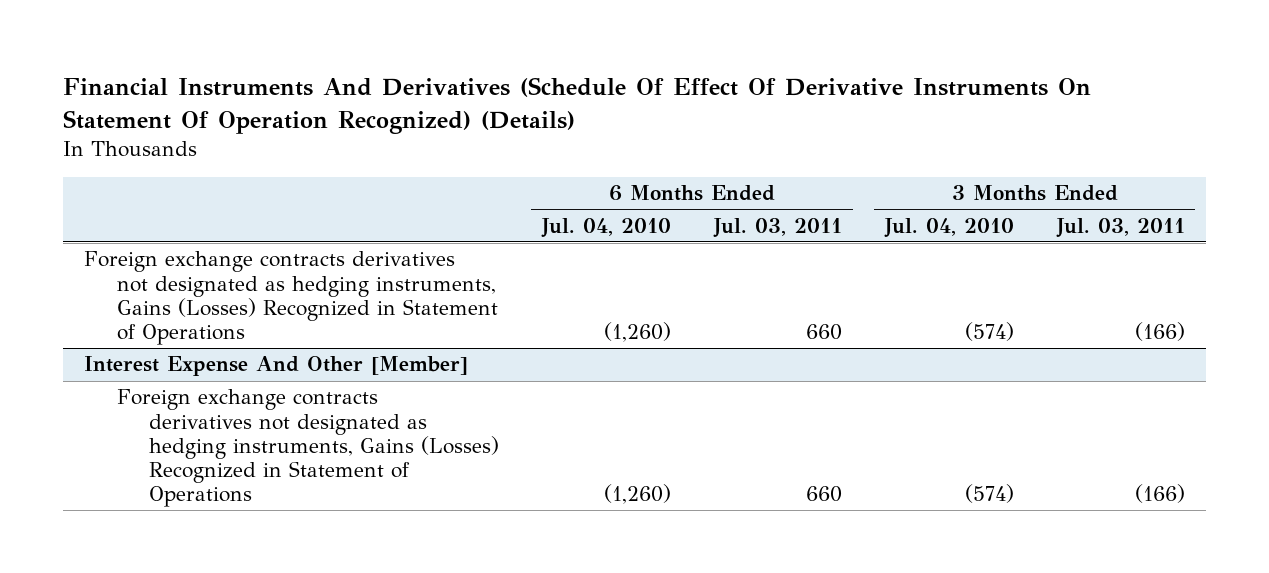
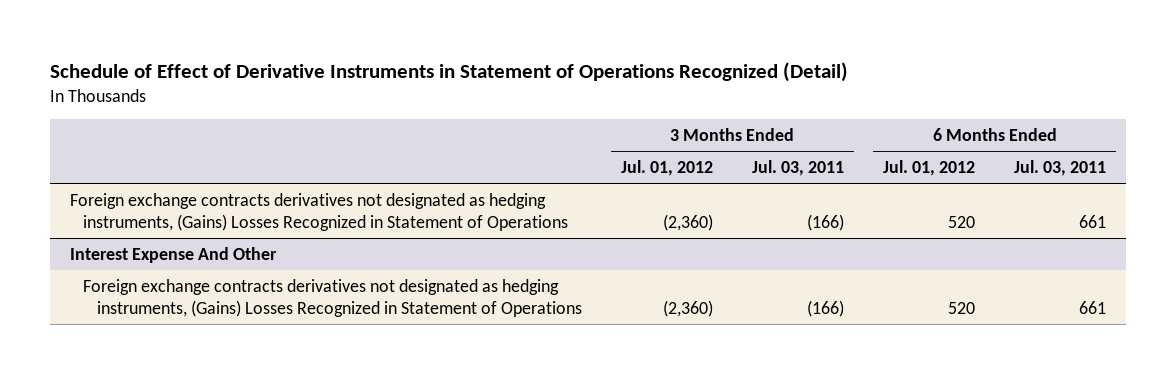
- Financial Instruments And Derivatives (Schedule Of Effect Of Derivative Instruments On Statement Of Operation Recognized) (Details)
+ Schedule of Effect of Derivative Instruments in Statement of Operations Recognized (Detail)
- | 6 Months Ended Jul. 04, 2010 | 6 Months Ended Jul. 03, 2011 | 3 Months Ended Jul. 04, 2010 | 3 Months Ended Jul. 03, 2011
+ | 3 Months Ended Jul. 01, 2012 | 3 Months Ended Jul. 03, 2011 | 6 Months Ended Jul. 01, 2012 | 6 Months Ended Jul. 03, 2011
- Foreign exchange contracts derivatives not designated as hedging instruments, Gains (Losses) Recognized in Statement of Operations | (1,260) | 660 | (574) | (166)
- Interest Expense And Other [Member]
- Foreign exchange contracts derivatives not designated as hedging instruments, Gains (Losses) Recognized in Statement of Operations | (1,260) | 660 | (574) | (166)
+ Foreign exchange contracts derivatives not designated as hedging instruments, (Gains) Losses Recognized in Statement of Operations | (2,360) | (166) | 520 | 661
+ Interest Expense And Other
+ Foreign exchange contracts derivatives not designated as hedging instruments, (Gains) Losses Recognized in Statement of Operations | (2,360) | (166) | 520 | 661

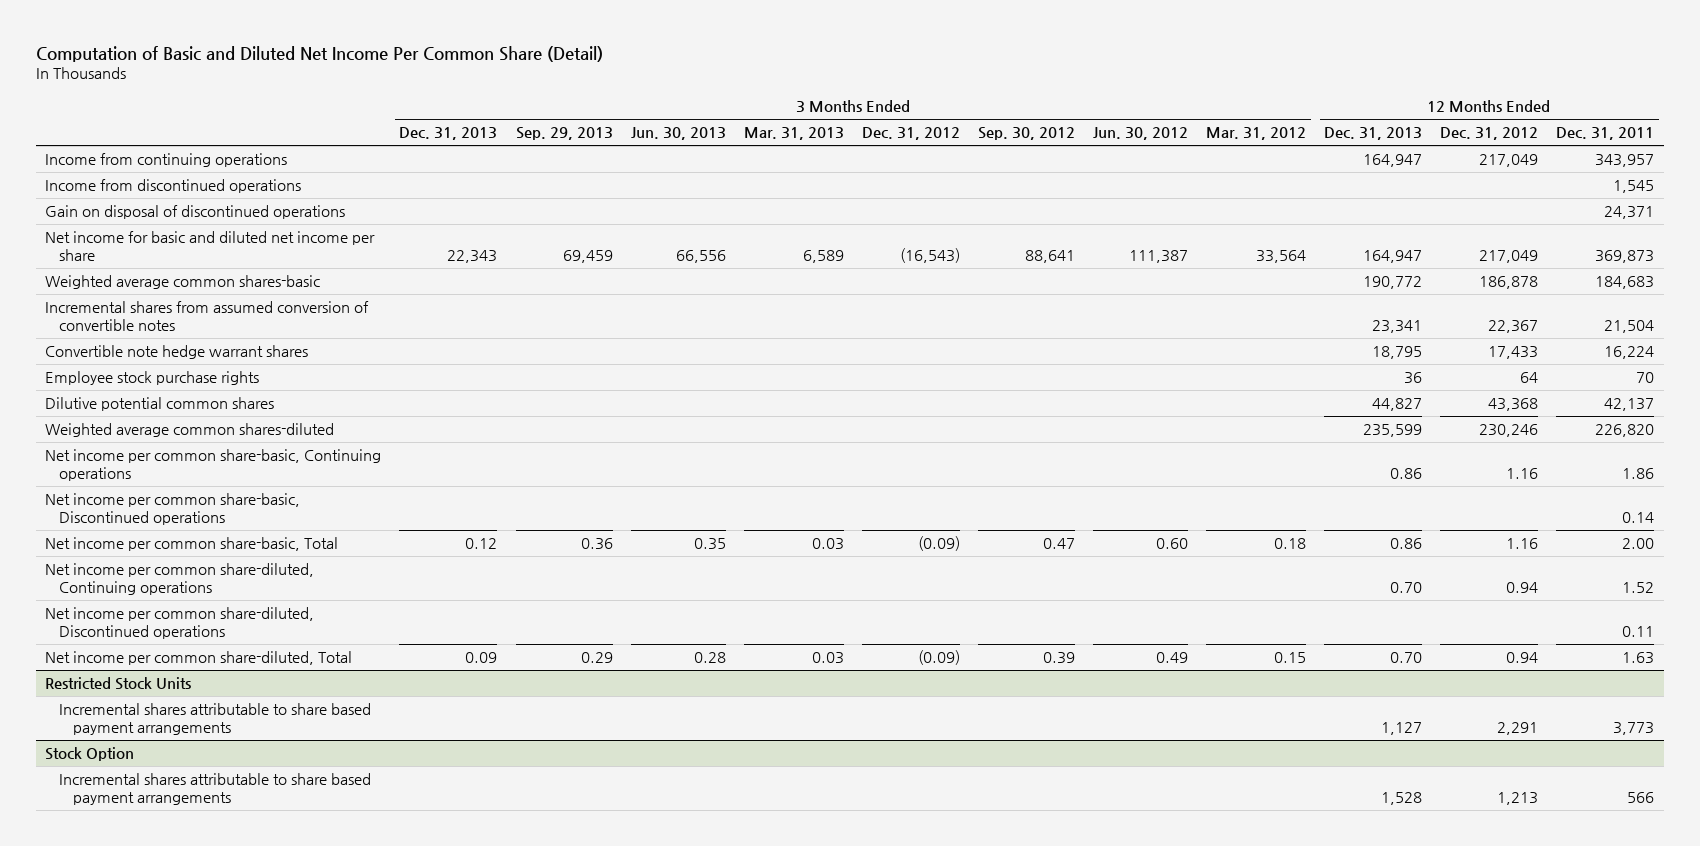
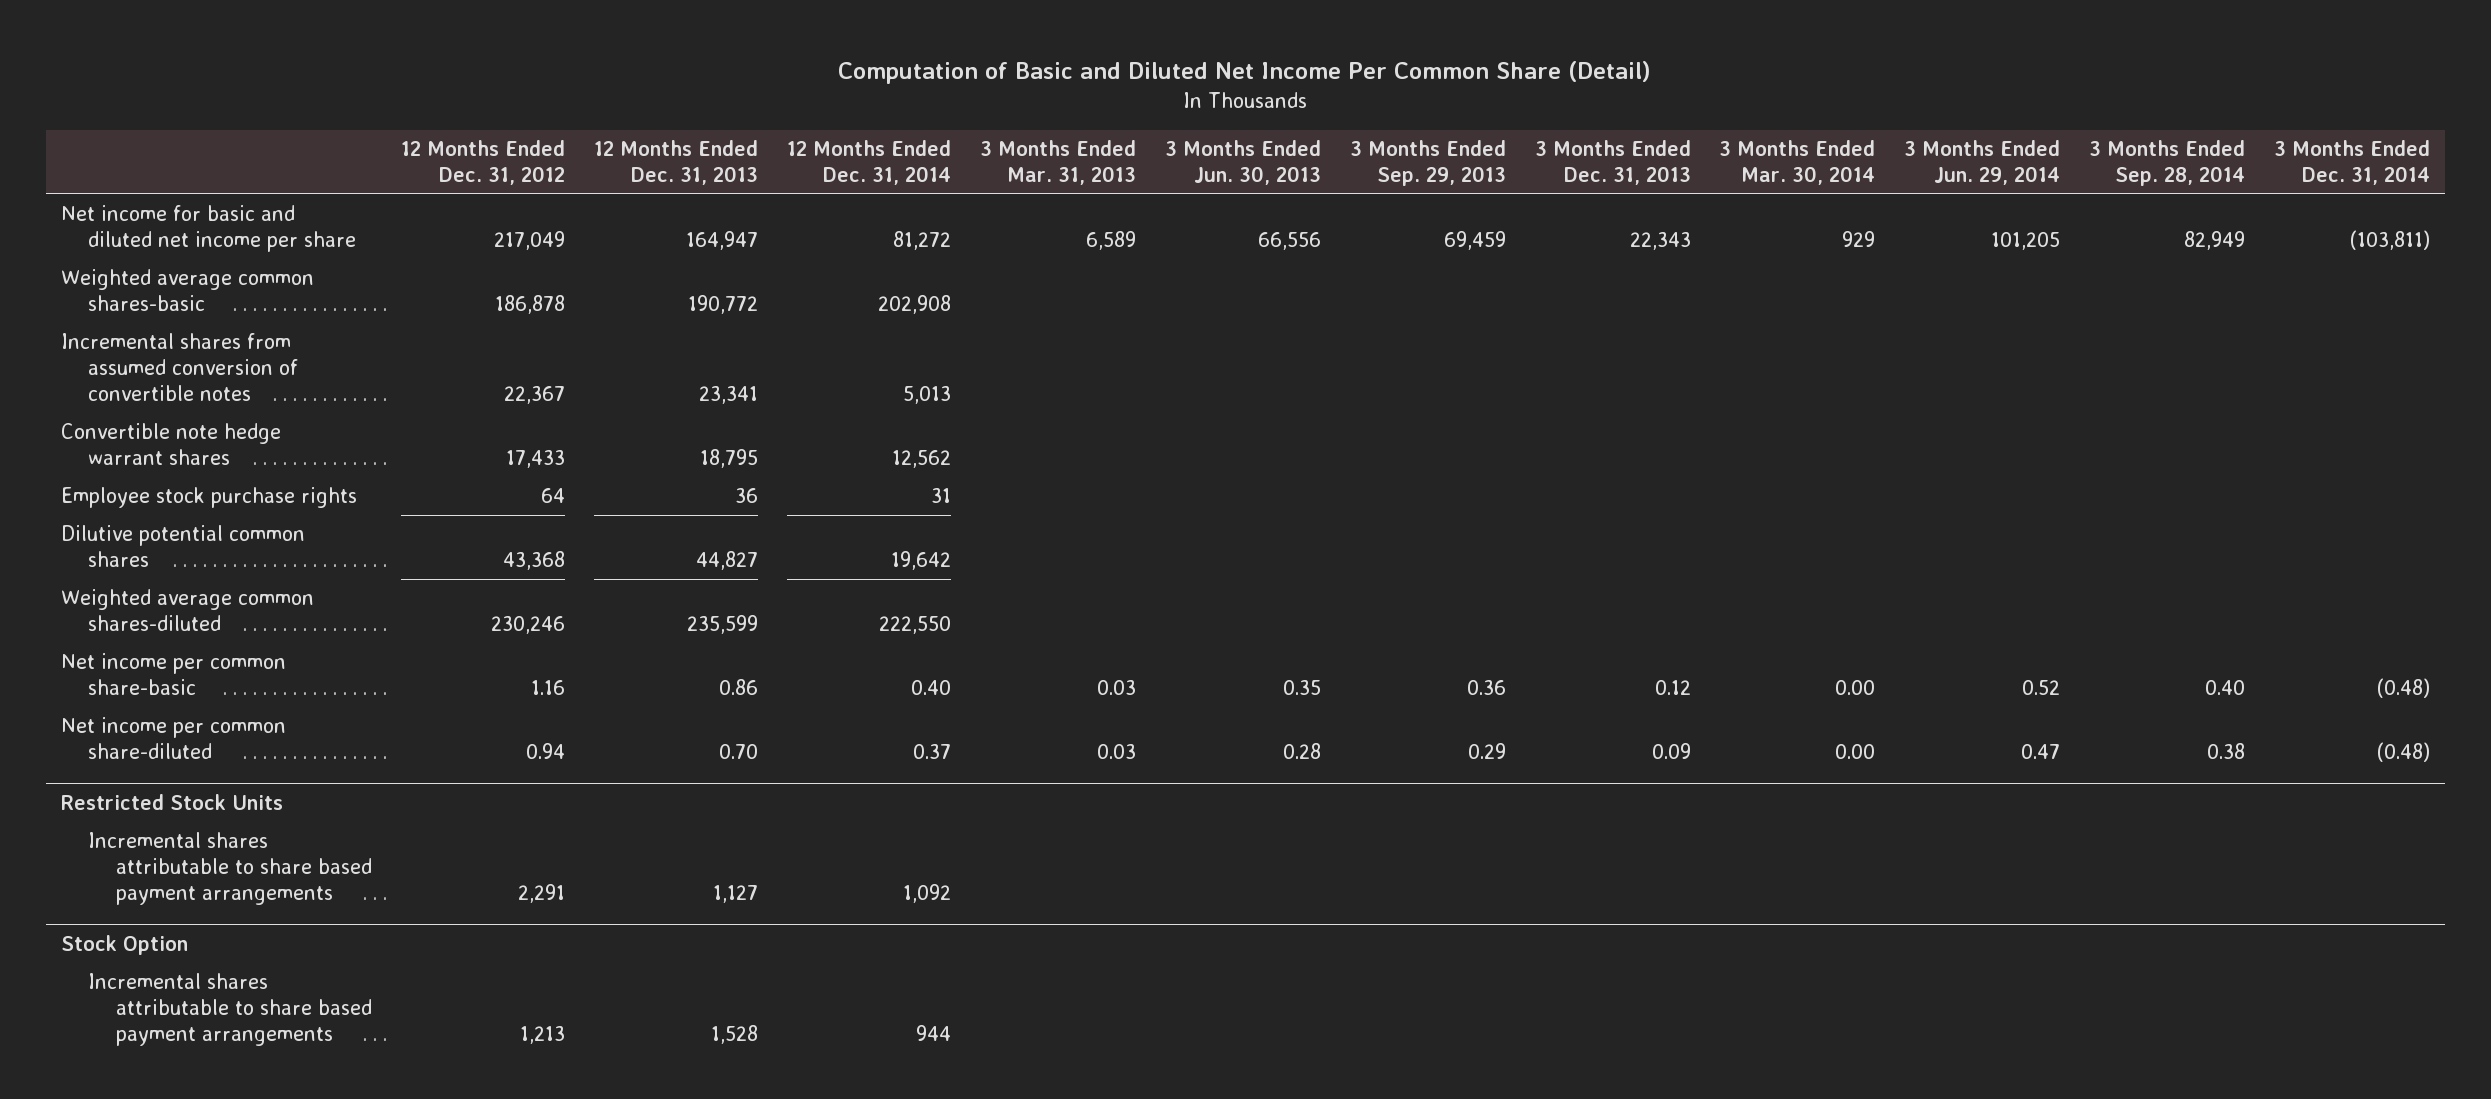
- | 3 Months Ended Dec. 31, 2013 | 3 Months Ended Sep. 29, 2013 | 3 Months Ended Jun. 30, 2013 | 3 Months Ended Mar. 31, 2013 | 3 Months Ended Dec. 31, 2012 | 3 Months Ended Sep. 30, 2012 | 3 Months Ended Jun. 30, 2012 | 3 Months Ended Mar. 31, 2012 | 12 Months Ended Dec. 31, 2013 | 12 Months Ended Dec. 31, 2012 | 12 Months Ended Dec. 31, 2011
+ | 12 Months Ended Dec. 31, 2012 | 12 Months Ended Dec. 31, 2013 | 12 Months Ended Dec. 31, 2014 | 3 Months Ended Mar. 31, 2013 | 3 Months Ended Jun. 30, 2013 | 3 Months Ended Sep. 29, 2013 | 3 Months Ended Dec. 31, 2013 | 3 Months Ended Mar. 30, 2014 | 3 Months Ended Jun. 29, 2014 | 3 Months Ended Sep. 28, 2014 | 3 Months Ended Dec. 31, 2014
- Income from continuing operations | | | | | | | | | 164,947 | 217,049 | 343,957
- Income from discontinued operations | | | | | | | | | | | 1,545
- Gain on disposal of discontinued operations | | | | | | | | | | | 24,371
- Net income per common share-basic, Continuing operations | | | | | | | | | 0.86 | 1.16 | 1.86
- Net income per common share-basic, Discontinued operations | | | | | | | | | | | 0.14
- Net income per common share-basic, Total | 0.12 | 0.36 | 0.35 | 0.03 | (0.09) | 0.47 | 0.60 | 0.18 | 0.86 | 1.16 | 2.00
- Net income per common share-diluted, Continuing operations | | | | | | | | | 0.70 | 0.94 | 1.52
- Net income per common share-diluted, Discontinued operations | | | | | | | | | | | 0.11
- Net income per common share-diluted, Total | 0.09 | 0.29 | 0.28 | 0.03 | (0.09) | 0.39 | 0.49 | 0.15 | 0.70 | 0.94 | 1.63
+ Net income per common share-basic | 1.16 | 0.86 | 0.40 | 0.03 | 0.35 | 0.36 | 0.12 | 0.00 | 0.52 | 0.40 | (0.48)
+ Net income per common share-diluted | 0.94 | 0.70 | 0.37 | 0.03 | 0.28 | 0.29 | 0.09 | 0.00 | 0.47 | 0.38 | (0.48)

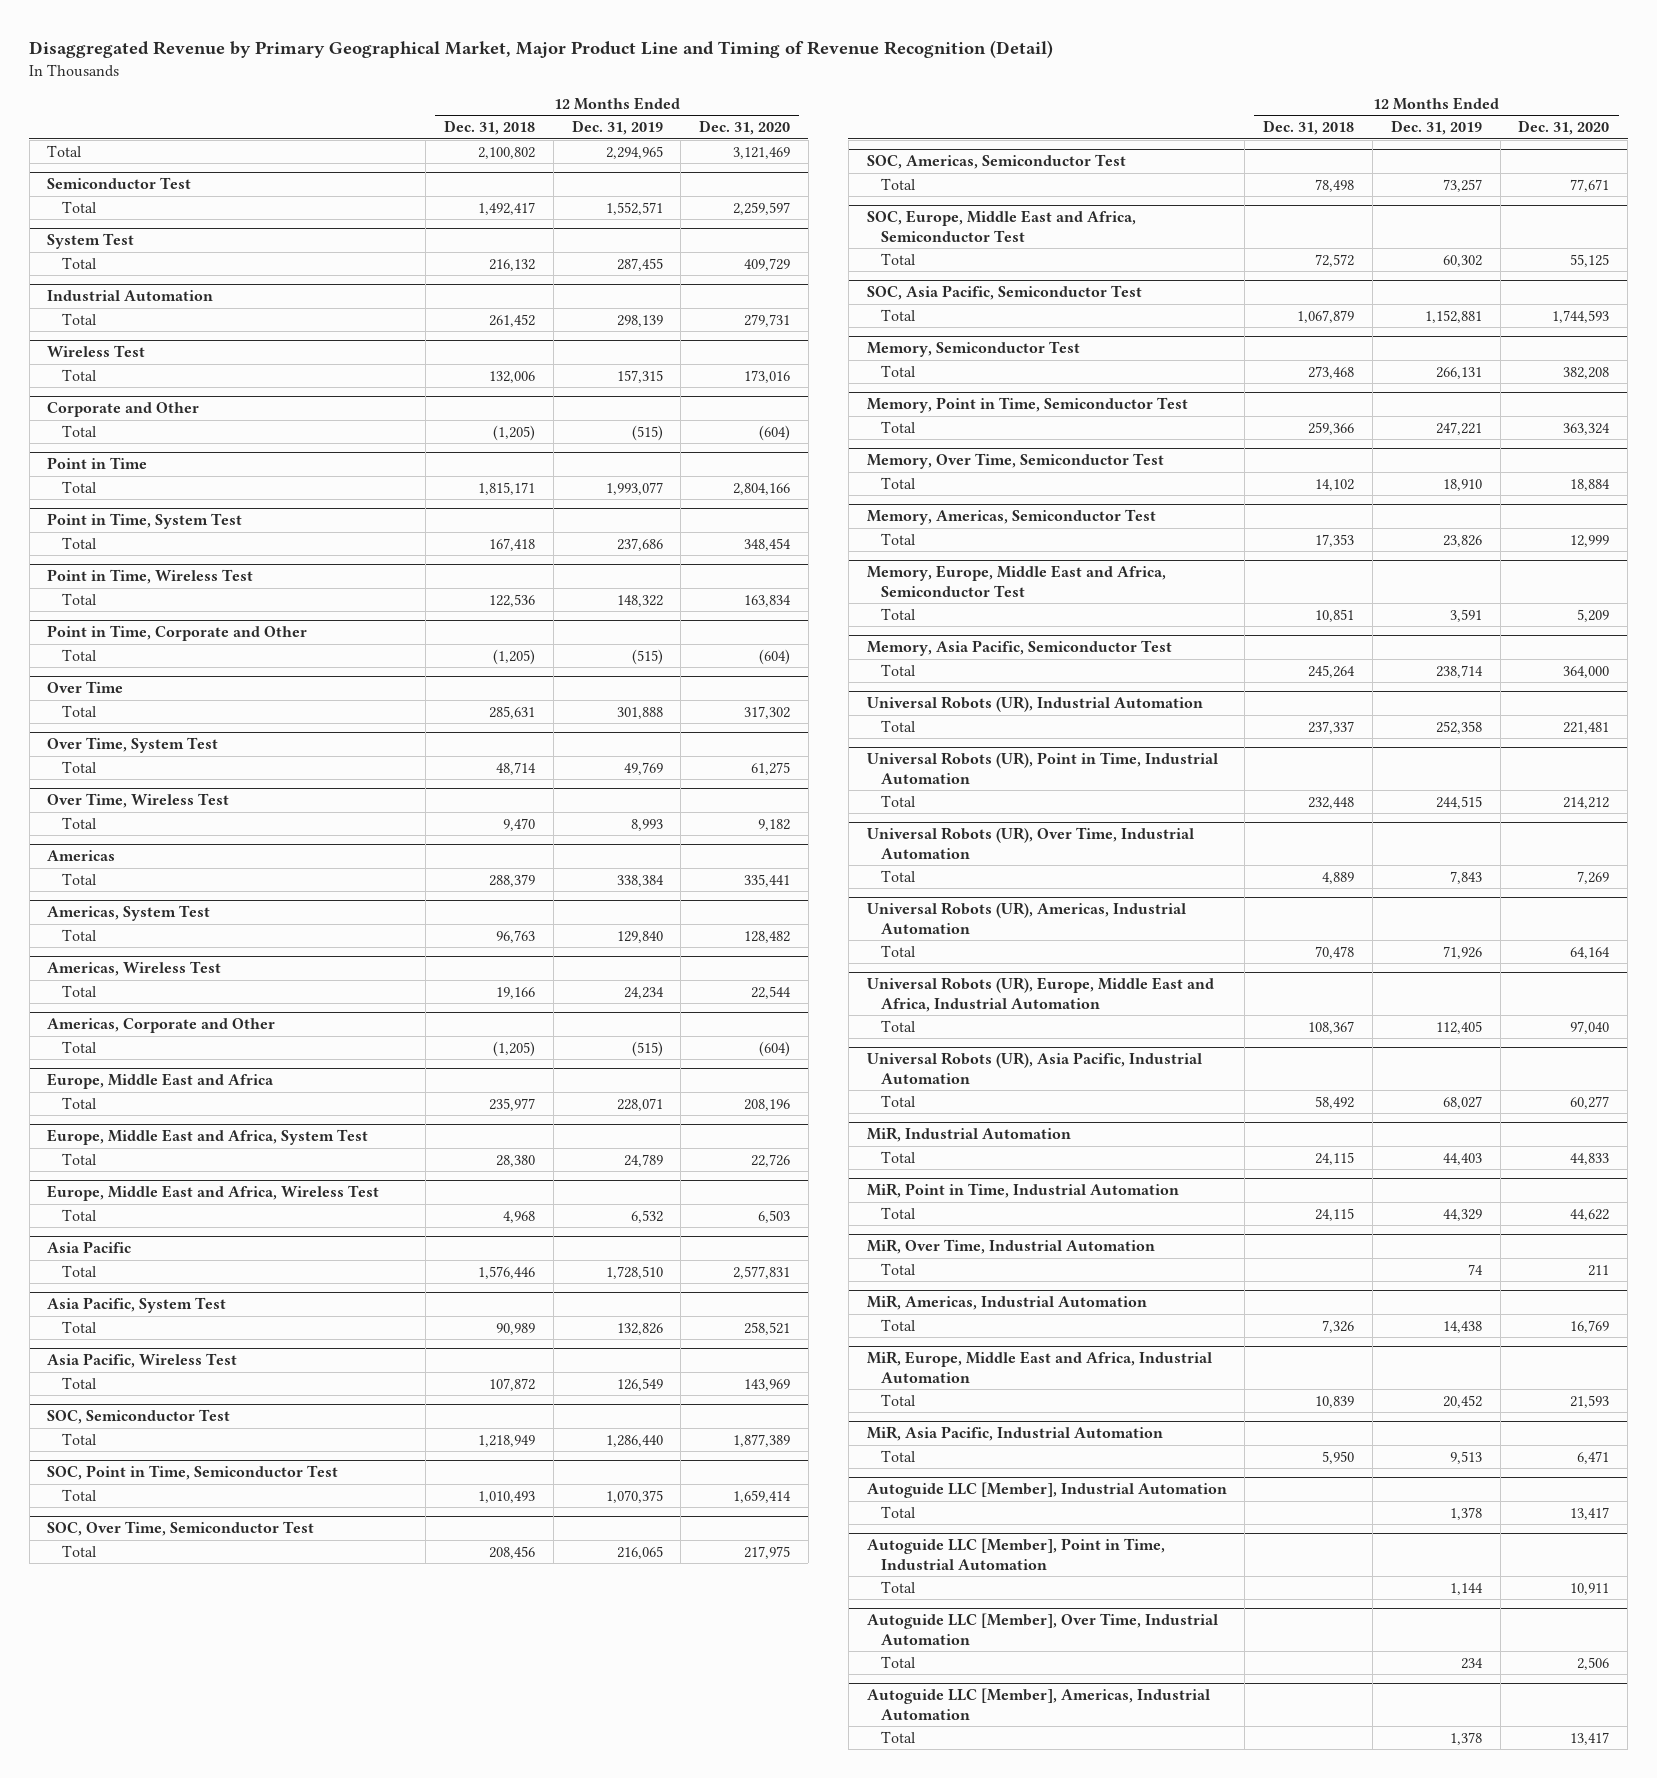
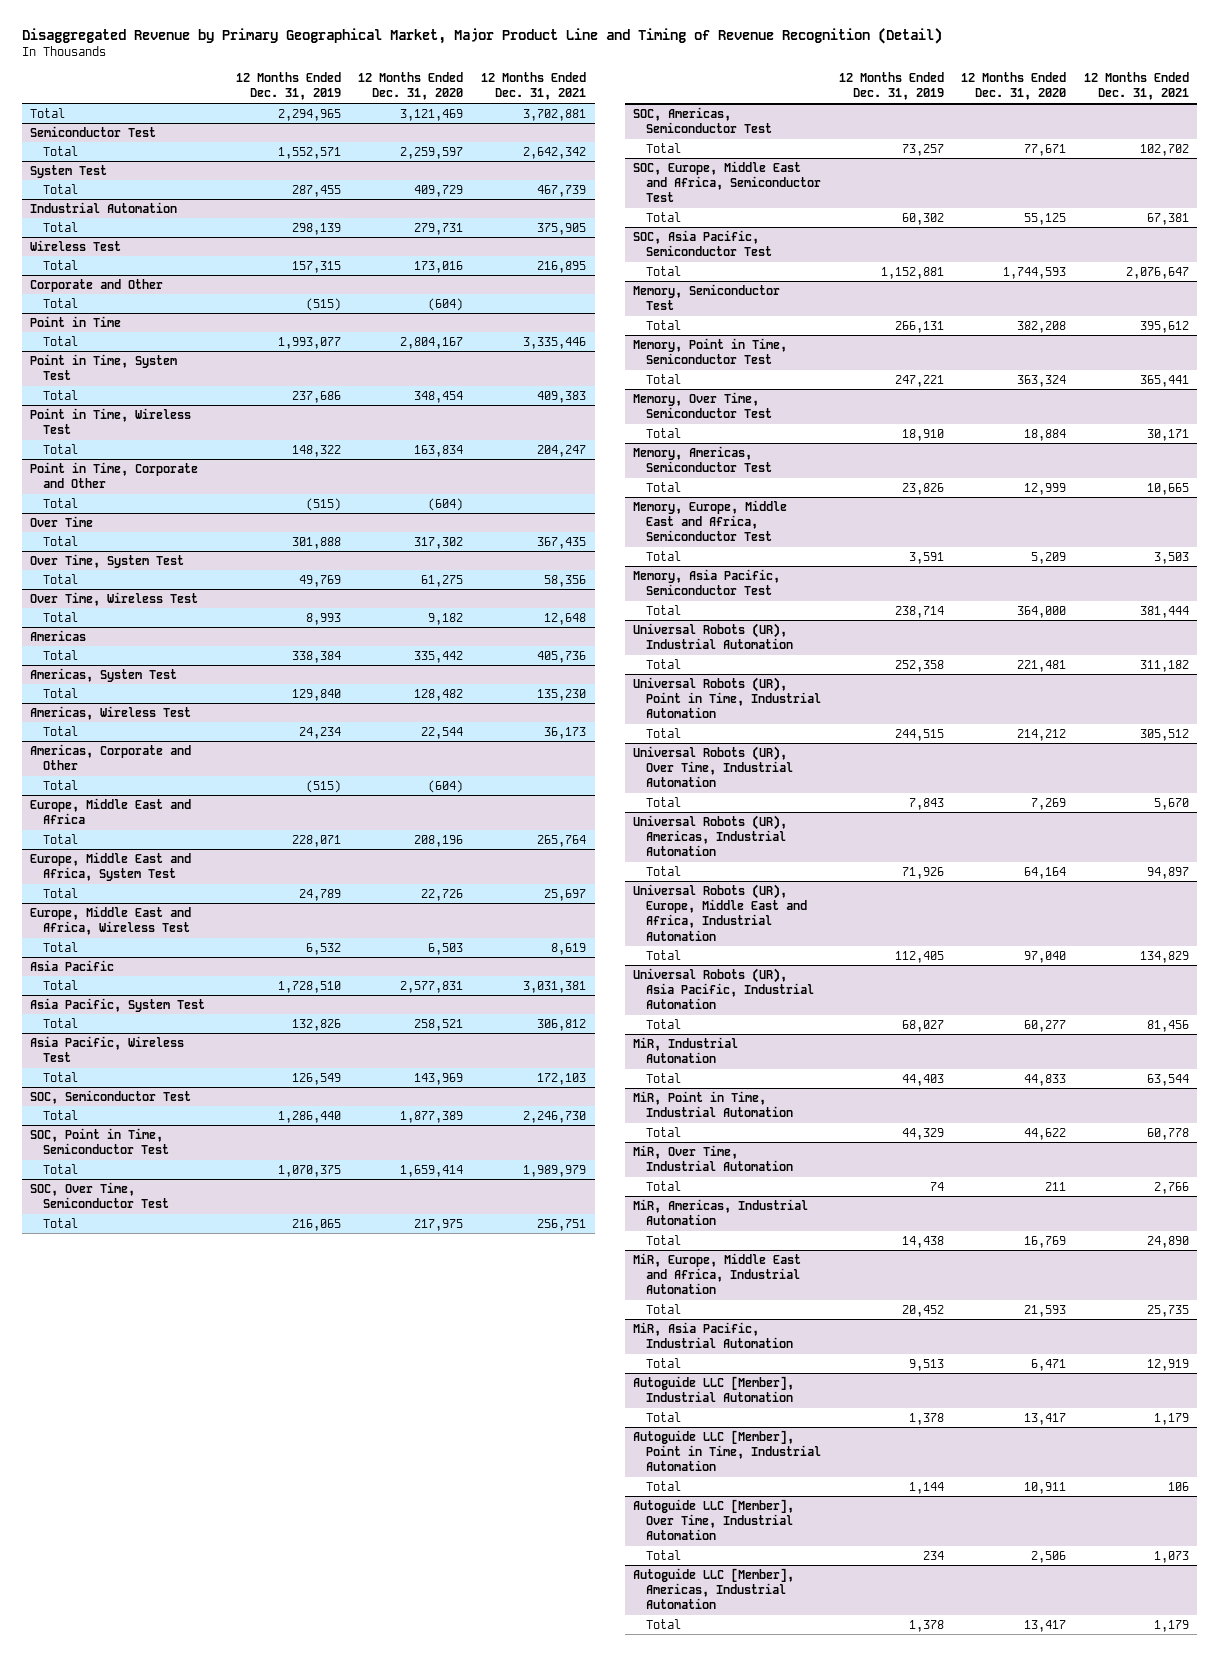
- | 12 Months Ended Dec. 31, 2018 | 12 Months Ended Dec. 31, 2019 | 12 Months Ended Dec. 31, 2020
+ | 12 Months Ended Dec. 31, 2019 | 12 Months Ended Dec. 31, 2020 | 12 Months Ended Dec. 31, 2021
@ Point in Time
- Total | 1,815,171 | 1,993,077 | 2,804,166
+ Total | 1,993,077 | 2,804,167 | 3,335,446
@ Americas
- Total | 288,379 | 338,384 | 335,441
+ Total | 338,384 | 335,442 | 405,736

